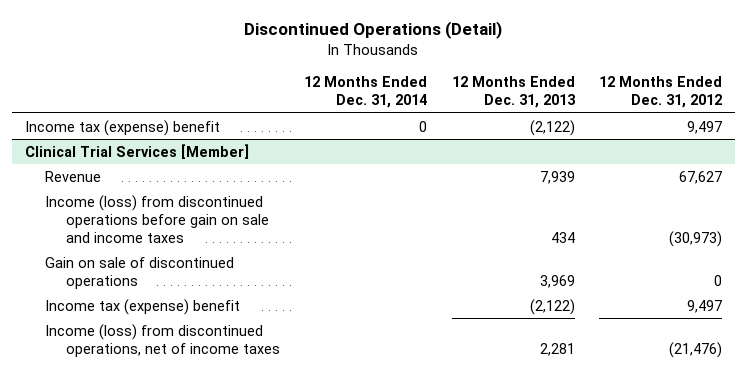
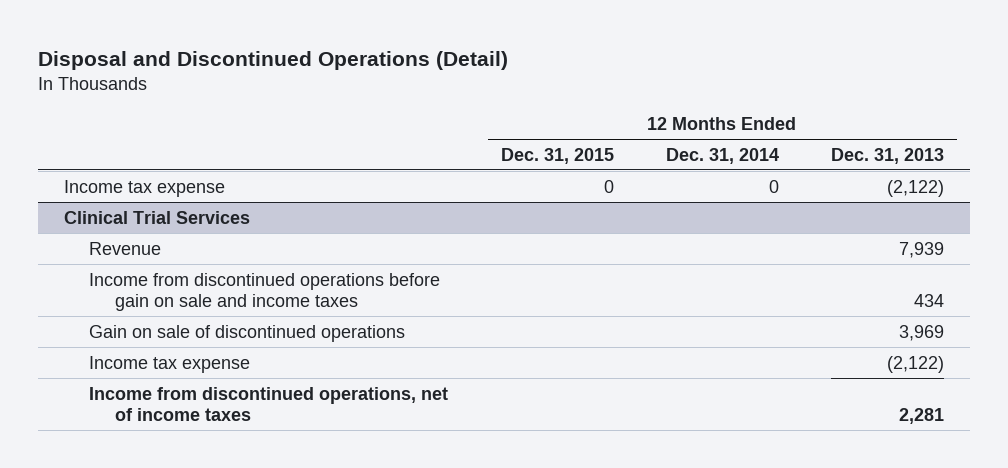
- Discontinued Operations (Detail)
+ Disposal and Discontinued Operations (Detail)
- | 12 Months Ended Dec. 31, 2014 | 12 Months Ended Dec. 31, 2013 | 12 Months Ended Dec. 31, 2012
+ | 12 Months Ended Dec. 31, 2015 | 12 Months Ended Dec. 31, 2014 | 12 Months Ended Dec. 31, 2013
- Income tax (expense) benefit | 0 | (2,122) | 9,497
- Clinical Trial Services [Member]
+ Income tax expense | 0 | 0 | (2,122)
+ Clinical Trial Services
- Income (loss) from discontinued operations before gain on sale and income taxes | | 434 | (30,973)
+ Income from discontinued operations before gain on sale and income taxes | | | 434
- Income tax (expense) benefit | | (2,122) | 9,497
- Income (loss) from discontinued operations, net of income taxes | | 2,281 | (21,476)
+ Income tax expense | | | (2,122)
+ Income from discontinued operations, net of income taxes | | | 2,281

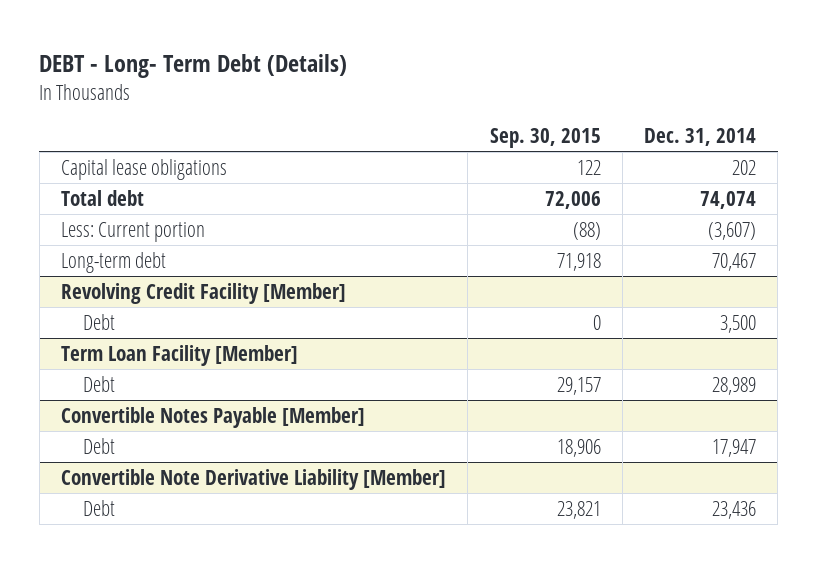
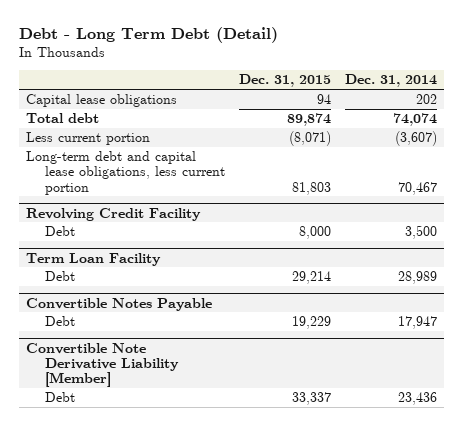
- DEBT - Long- Term Debt (Details)
+ Debt - Long Term Debt (Detail)
- | Sep. 30, 2015 | Dec. 31, 2014
+ | Dec. 31, 2015 | Dec. 31, 2014
- Less: Current portion | (88) | (3,607)
- Long-term debt | 71,918 | 70,467
- Revolving Credit Facility [Member]
+ Less current portion | (8,071) | (3,607)
+ Long-term debt and capital lease obligations, less current portion | 81,803 | 70,467
+ Revolving Credit Facility
- Term Loan Facility [Member]
+ Term Loan Facility
- Convertible Notes Payable [Member]
+ Convertible Notes Payable

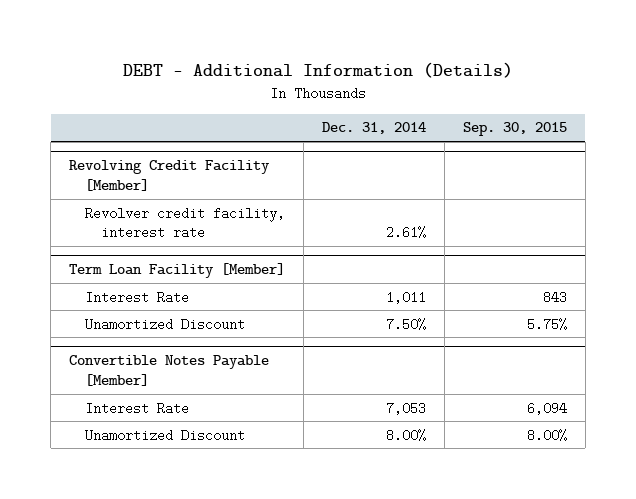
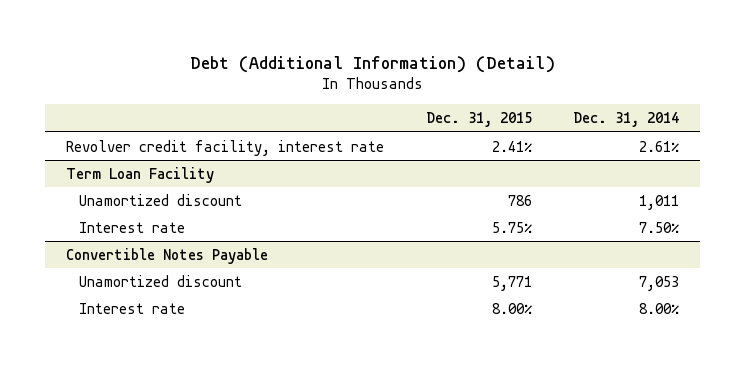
- DEBT - Additional Information (Details)
+ Debt (Additional Information) (Detail)
- | Dec. 31, 2014 | Sep. 30, 2015
+ | Dec. 31, 2015 | Dec. 31, 2014
- Revolving Credit Facility [Member]
- Term Loan Facility [Member]
- Interest Rate | 1,011 | 843
- Unamortized Discount | 7.50% | 5.75%
- Convertible Notes Payable [Member]
- Interest Rate | 7,053 | 6,094
- Unamortized Discount | 8.00% | 8.00%
+ Term Loan Facility
+ Unamortized discount | 786 | 1,011
+ Interest rate | 5.75% | 7.50%
+ Convertible Notes Payable
+ Unamortized discount | 5,771 | 7,053
+ Interest rate | 8.00% | 8.00%

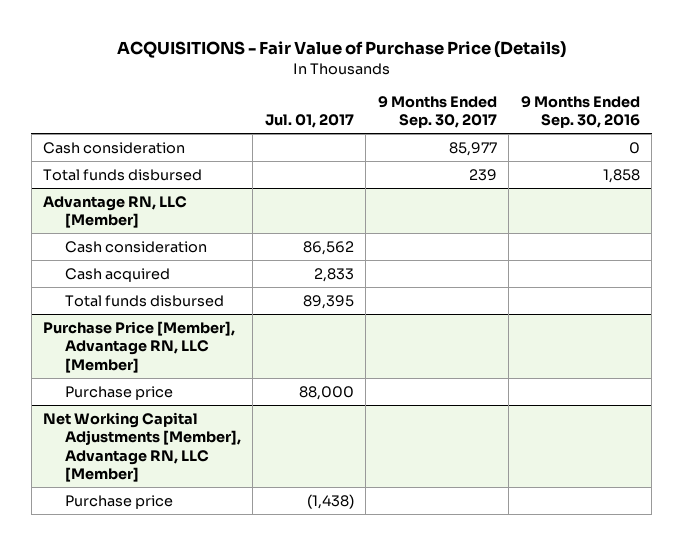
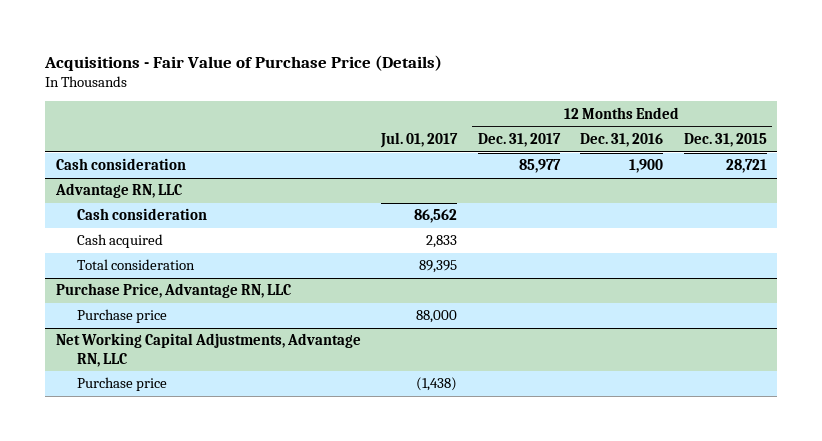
- ACQUISITIONS - Fair Value of Purchase Price (Details)
+ Acquisitions - Fair Value of Purchase Price (Details)
- | Jul. 01, 2017 | 9 Months Ended Sep. 30, 2017 | 9 Months Ended Sep. 30, 2016
+ | Jul. 01, 2017 | 12 Months Ended Dec. 31, 2017 | 12 Months Ended Dec. 31, 2016 | 12 Months Ended Dec. 31, 2015
- Total funds disbursed | | 239 | 1,858
- Advantage RN, LLC [Member]
+ Advantage RN, LLC
- Total funds disbursed | 89,395 | |
- Purchase Price [Member], Advantage RN, LLC [Member]
+ Total consideration | 89,395 | | |
+ Purchase Price, Advantage RN, LLC
- Net Working Capital Adjustments [Member], Advantage RN, LLC [Member]
+ Net Working Capital Adjustments, Advantage RN, LLC

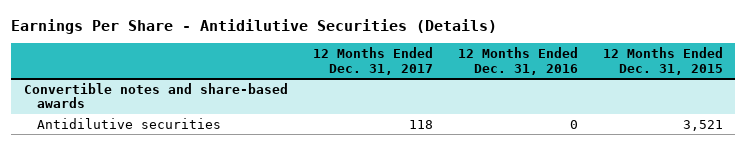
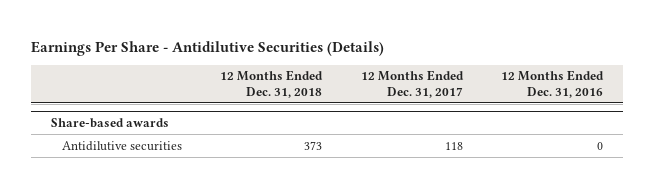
- | 12 Months Ended Dec. 31, 2017 | 12 Months Ended Dec. 31, 2016 | 12 Months Ended Dec. 31, 2015
+ | 12 Months Ended Dec. 31, 2018 | 12 Months Ended Dec. 31, 2017 | 12 Months Ended Dec. 31, 2016
- Convertible notes and share-based awards
+ Share-based awards

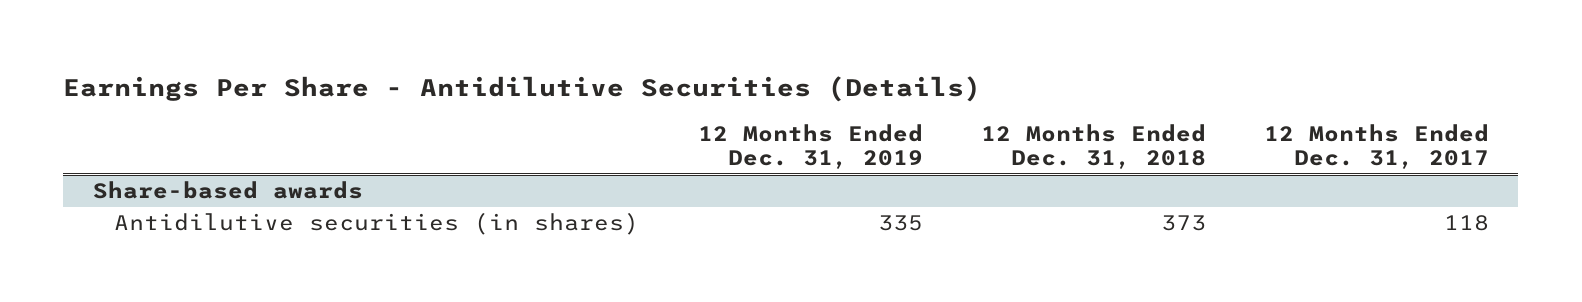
- | 12 Months Ended Dec. 31, 2018 | 12 Months Ended Dec. 31, 2017 | 12 Months Ended Dec. 31, 2016
+ | 12 Months Ended Dec. 31, 2019 | 12 Months Ended Dec. 31, 2018 | 12 Months Ended Dec. 31, 2017
@ Share-based awards
- Antidilutive securities | 373 | 118 | 0
+ Antidilutive securities (in shares) | 335 | 373 | 118

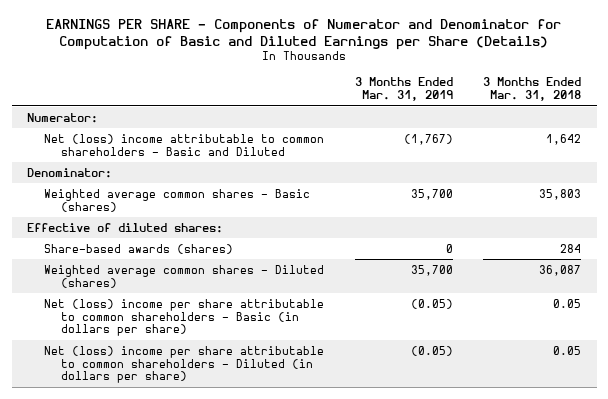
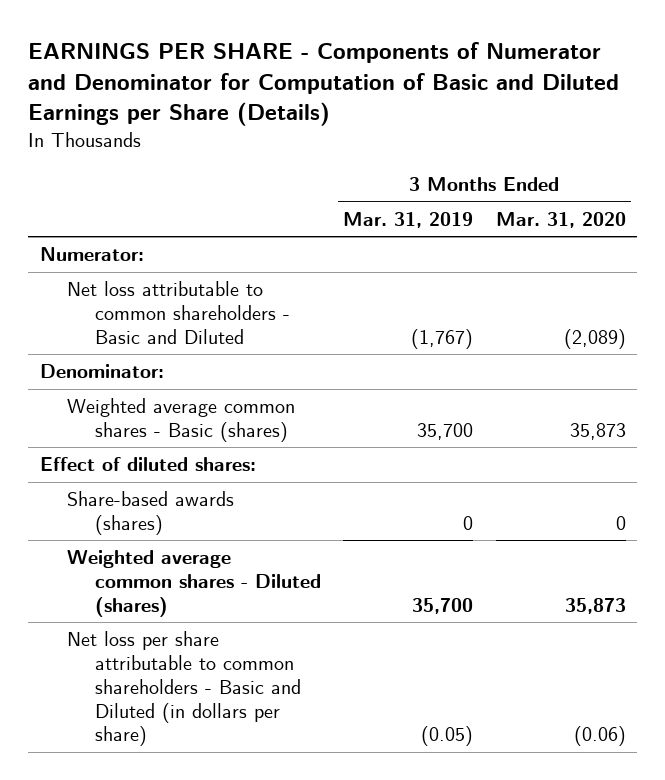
- | 3 Months Ended Mar. 31, 2019 | 3 Months Ended Mar. 31, 2018
+ | 3 Months Ended Mar. 31, 2019 | 3 Months Ended Mar. 31, 2020
- Net (loss) income attributable to common shareholders - Basic and Diluted | (1,767) | 1,642
+ Net loss attributable to common shareholders - Basic and Diluted | (1,767) | (2,089)
- Effective of diluted shares:
+ Effect of diluted shares:
- Net (loss) income per share attributable to common shareholders - Basic (in dollars per share) | (0.05) | 0.05
- Net (loss) income per share attributable to common shareholders - Diluted (in dollars per share) | (0.05) | 0.05
+ Net loss per share attributable to common shareholders - Basic and Diluted (in dollars per share) | (0.05) | (0.06)

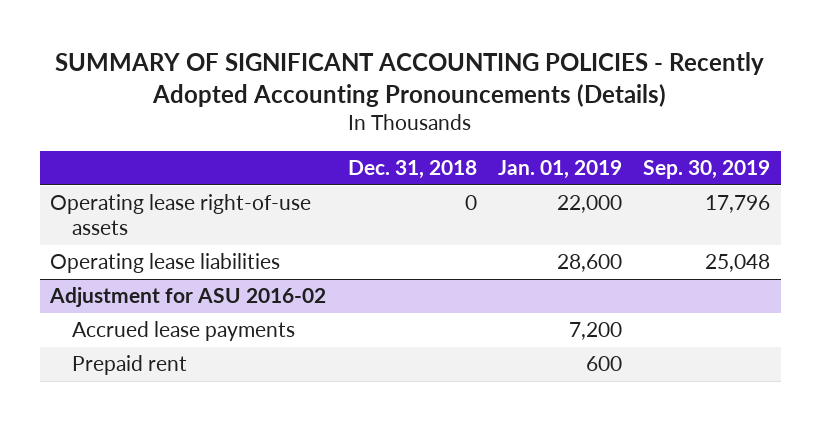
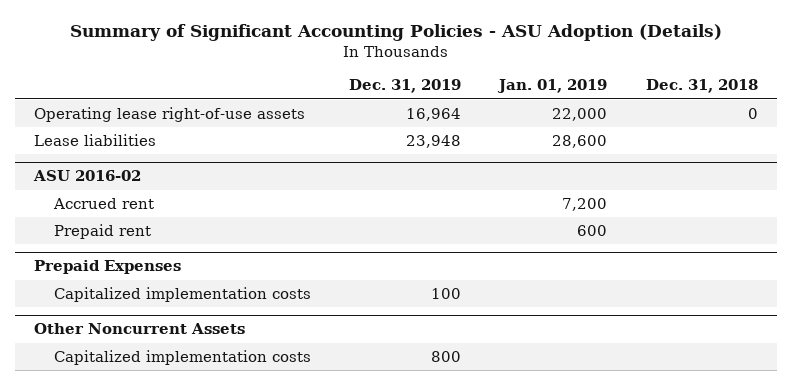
- SUMMARY OF SIGNIFICANT ACCOUNTING POLICIES - Recently Adopted Accounting Pronouncements (Details)
+ Summary of Significant Accounting Policies - ASU Adoption (Details)
- | Dec. 31, 2018 | Jan. 01, 2019 | Sep. 30, 2019
+ | Dec. 31, 2019 | Jan. 01, 2019 | Dec. 31, 2018
- Operating lease liabilities | | 28,600 | 25,048
- Adjustment for ASU 2016-02
- Accrued lease payments | | 7,200 |
+ Lease liabilities | 23,948 | 28,600 |
+ ASU 2016-02
+ Accrued rent | | 7,200 |
+ Prepaid Expenses
+ Capitalized implementation costs | 100 | |
+ Other Noncurrent Assets
+ Capitalized implementation costs | 800 | |

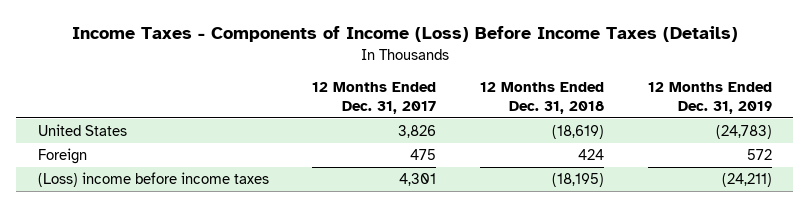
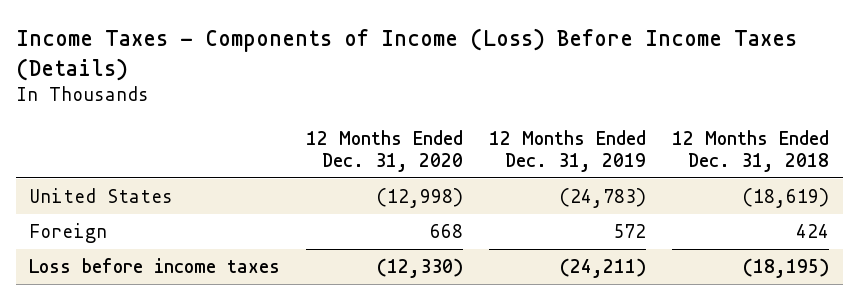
- | 12 Months Ended Dec. 31, 2017 | 12 Months Ended Dec. 31, 2018 | 12 Months Ended Dec. 31, 2019
+ | 12 Months Ended Dec. 31, 2020 | 12 Months Ended Dec. 31, 2019 | 12 Months Ended Dec. 31, 2018
- (Loss) income before income taxes | 4,301 | (18,195) | (24,211)
+ Loss before income taxes | (12,330) | (24,211) | (18,195)

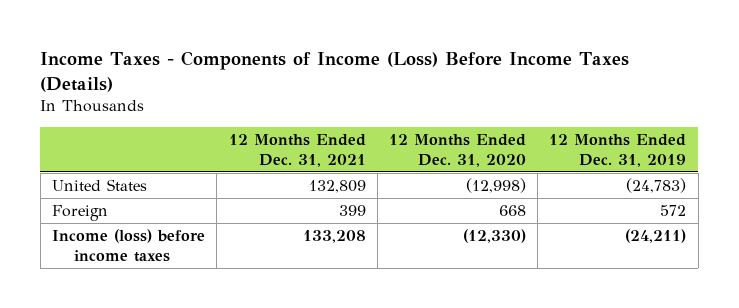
- | 12 Months Ended Dec. 31, 2020 | 12 Months Ended Dec. 31, 2019 | 12 Months Ended Dec. 31, 2018
+ | 12 Months Ended Dec. 31, 2021 | 12 Months Ended Dec. 31, 2020 | 12 Months Ended Dec. 31, 2019
- Loss before income taxes | (12,330) | (24,211) | (18,195)
+ Income (loss) before income taxes | 133,208 | (12,330) | (24,211)

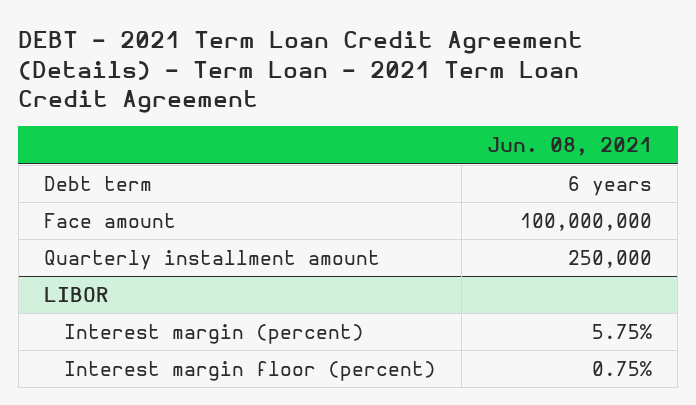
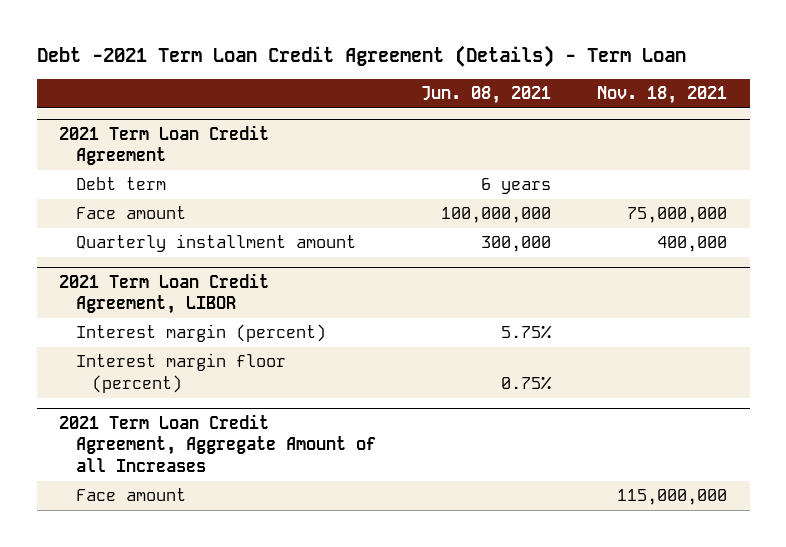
- DEBT - 2021 Term Loan Credit Agreement (Details) - Term Loan - 2021 Term Loan Credit Agreement
+ Debt -2021 Term Loan Credit Agreement (Details) - Term Loan
- | Jun. 08, 2021
+ | Jun. 08, 2021 | Nov. 18, 2021
+ 2021 Term Loan Credit Agreement
- Quarterly installment amount | 250,000
- LIBOR
+ Quarterly installment amount | 300,000 | 400,000
+ 2021 Term Loan Credit Agreement, LIBOR
+ 2021 Term Loan Credit Agreement, Aggregate Amount of all Increases
+ Face amount | | 115,000,000

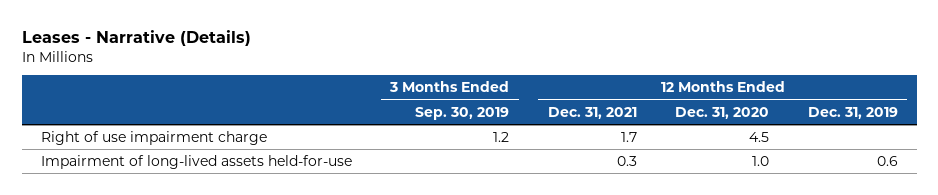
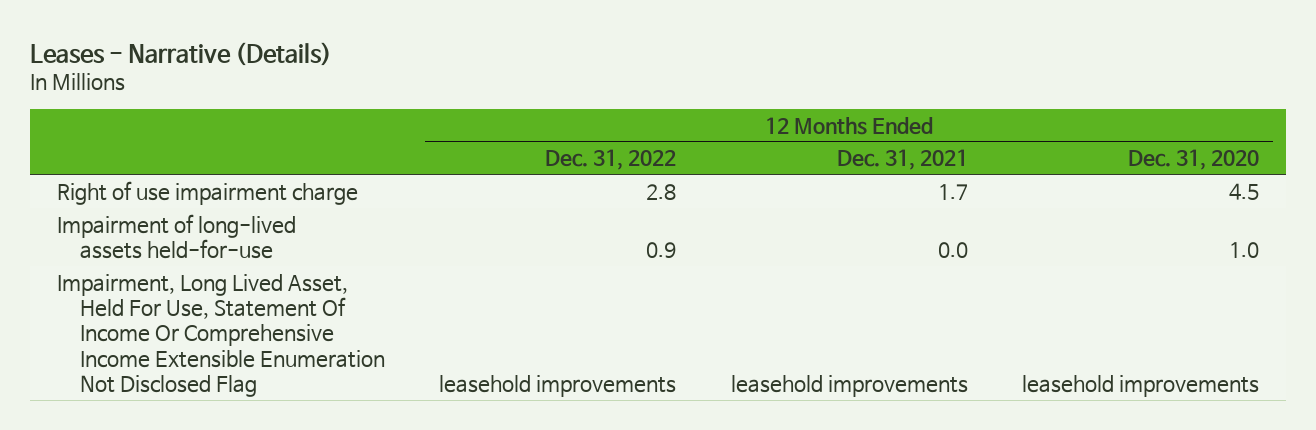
- | 3 Months Ended Sep. 30, 2019 | 12 Months Ended Dec. 31, 2021 | 12 Months Ended Dec. 31, 2020 | 12 Months Ended Dec. 31, 2019
+ | 12 Months Ended Dec. 31, 2022 | 12 Months Ended Dec. 31, 2021 | 12 Months Ended Dec. 31, 2020
- Impairment of long-lived assets held-for-use | | 0.3 | 1.0 | 0.6
+ Impairment of long-lived assets held-for-use | 0.9 | 0.0 | 1.0
+ Impairment, Long Lived Asset, Held For Use, Statement Of Income Or Comprehensive Income Extensible Enumeration Not Disclosed Flag | leasehold improvements | leasehold improvements | leasehold improvements

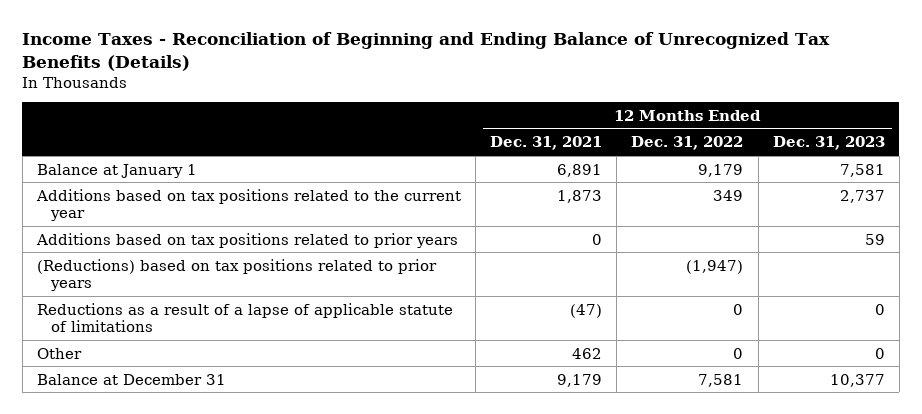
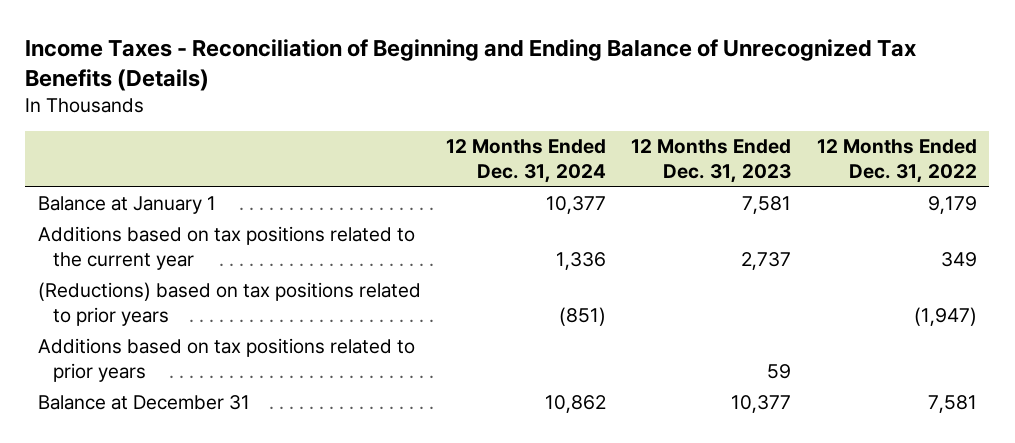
- | 12 Months Ended Dec. 31, 2021 | 12 Months Ended Dec. 31, 2022 | 12 Months Ended Dec. 31, 2023
+ | 12 Months Ended Dec. 31, 2024 | 12 Months Ended Dec. 31, 2023 | 12 Months Ended Dec. 31, 2022
- Reductions as a result of a lapse of applicable statute of limitations | (47) | 0 | 0
- Other | 462 | 0 | 0
moved down: Additions based on tax positions related to prior years | | 59 |

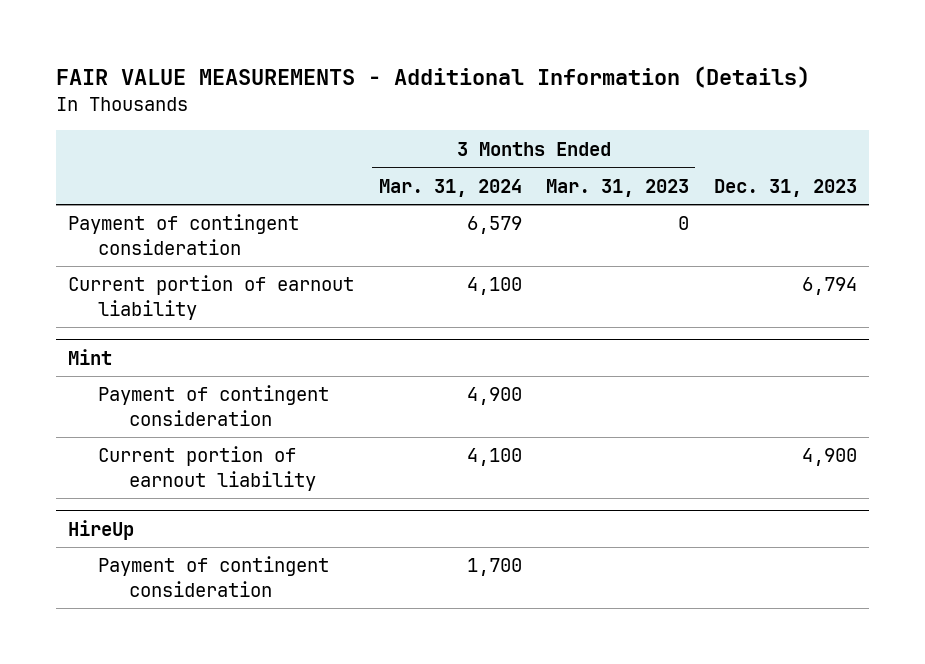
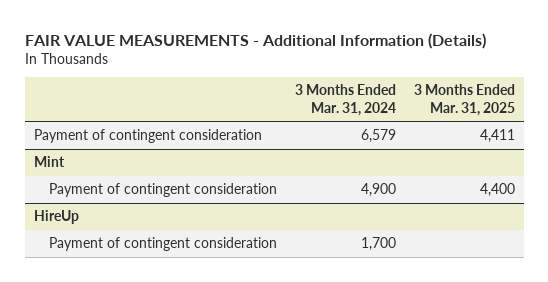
- | 3 Months Ended Mar. 31, 2024 | 3 Months Ended Mar. 31, 2023 | Dec. 31, 2023
+ | 3 Months Ended Mar. 31, 2024 | 3 Months Ended Mar. 31, 2025
- Current portion of earnout liability | 4,100 | | 6,794
@ Mint
- Current portion of earnout liability | 4,100 | | 4,900

